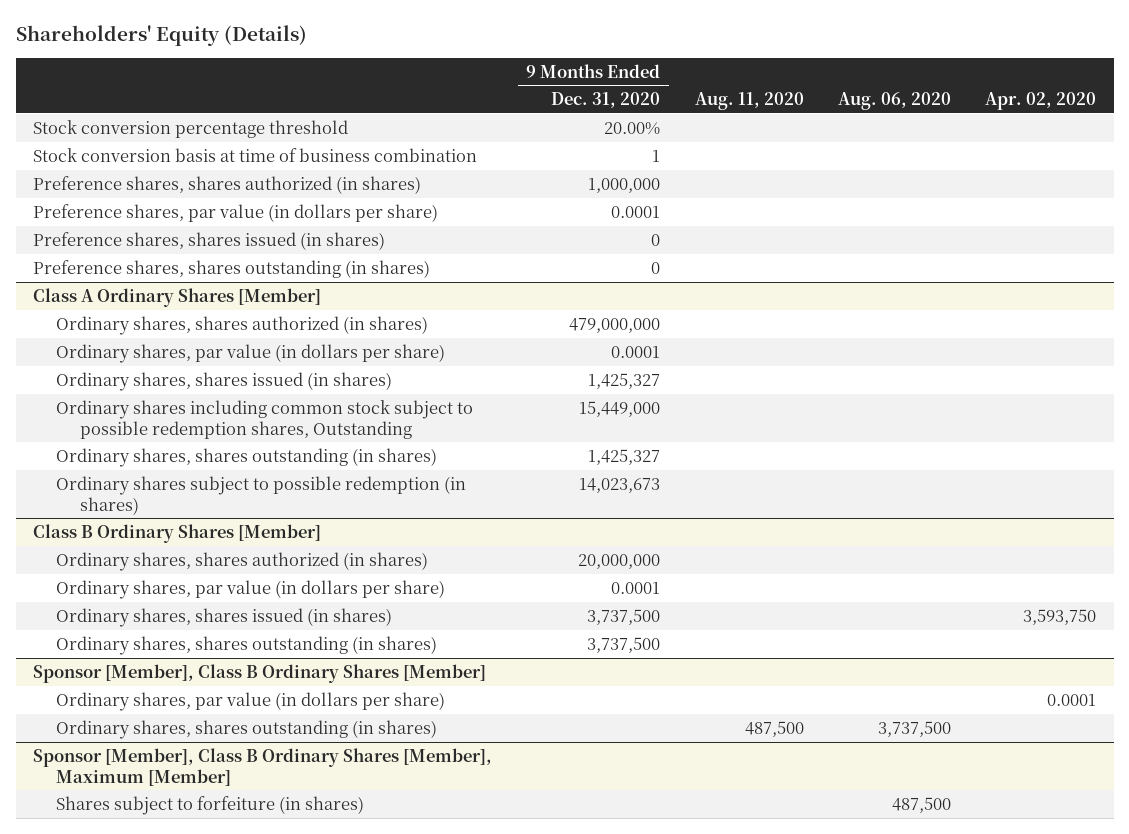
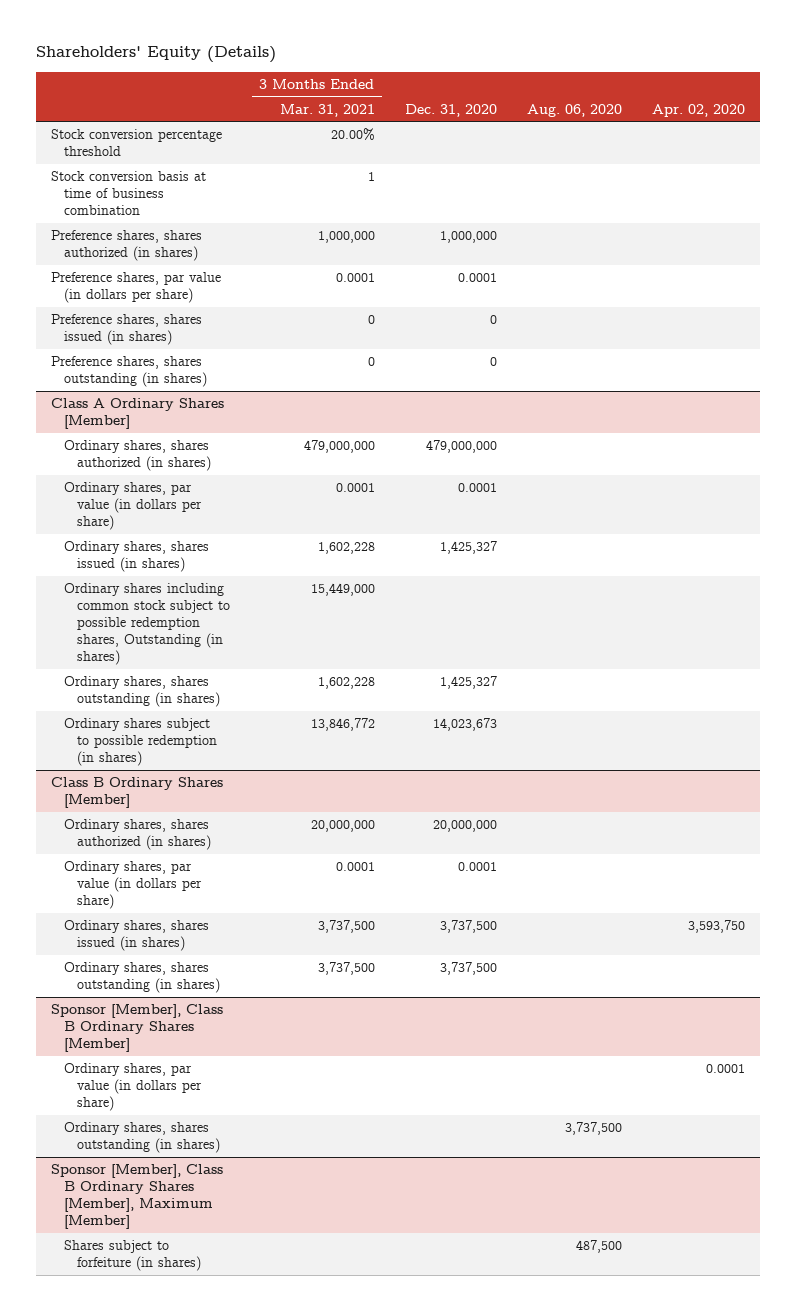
- | 9 Months Ended Dec. 31, 2020 | Aug. 11, 2020 | Aug. 06, 2020 | Apr. 02, 2020
+ | 3 Months Ended Mar. 31, 2021 | Dec. 31, 2020 | Aug. 06, 2020 | Apr. 02, 2020
@ Class A Ordinary Shares [Member]
- Ordinary shares including common stock subject to possible redemption shares, Outstanding | 15,449,000 | | |
+ Ordinary shares including common stock subject to possible redemption shares, Outstanding (in shares) | 15,449,000 | | |

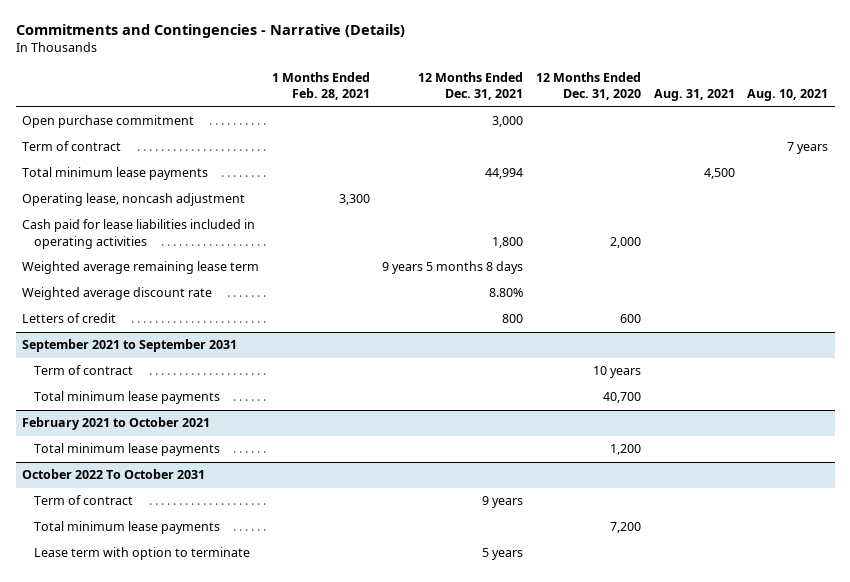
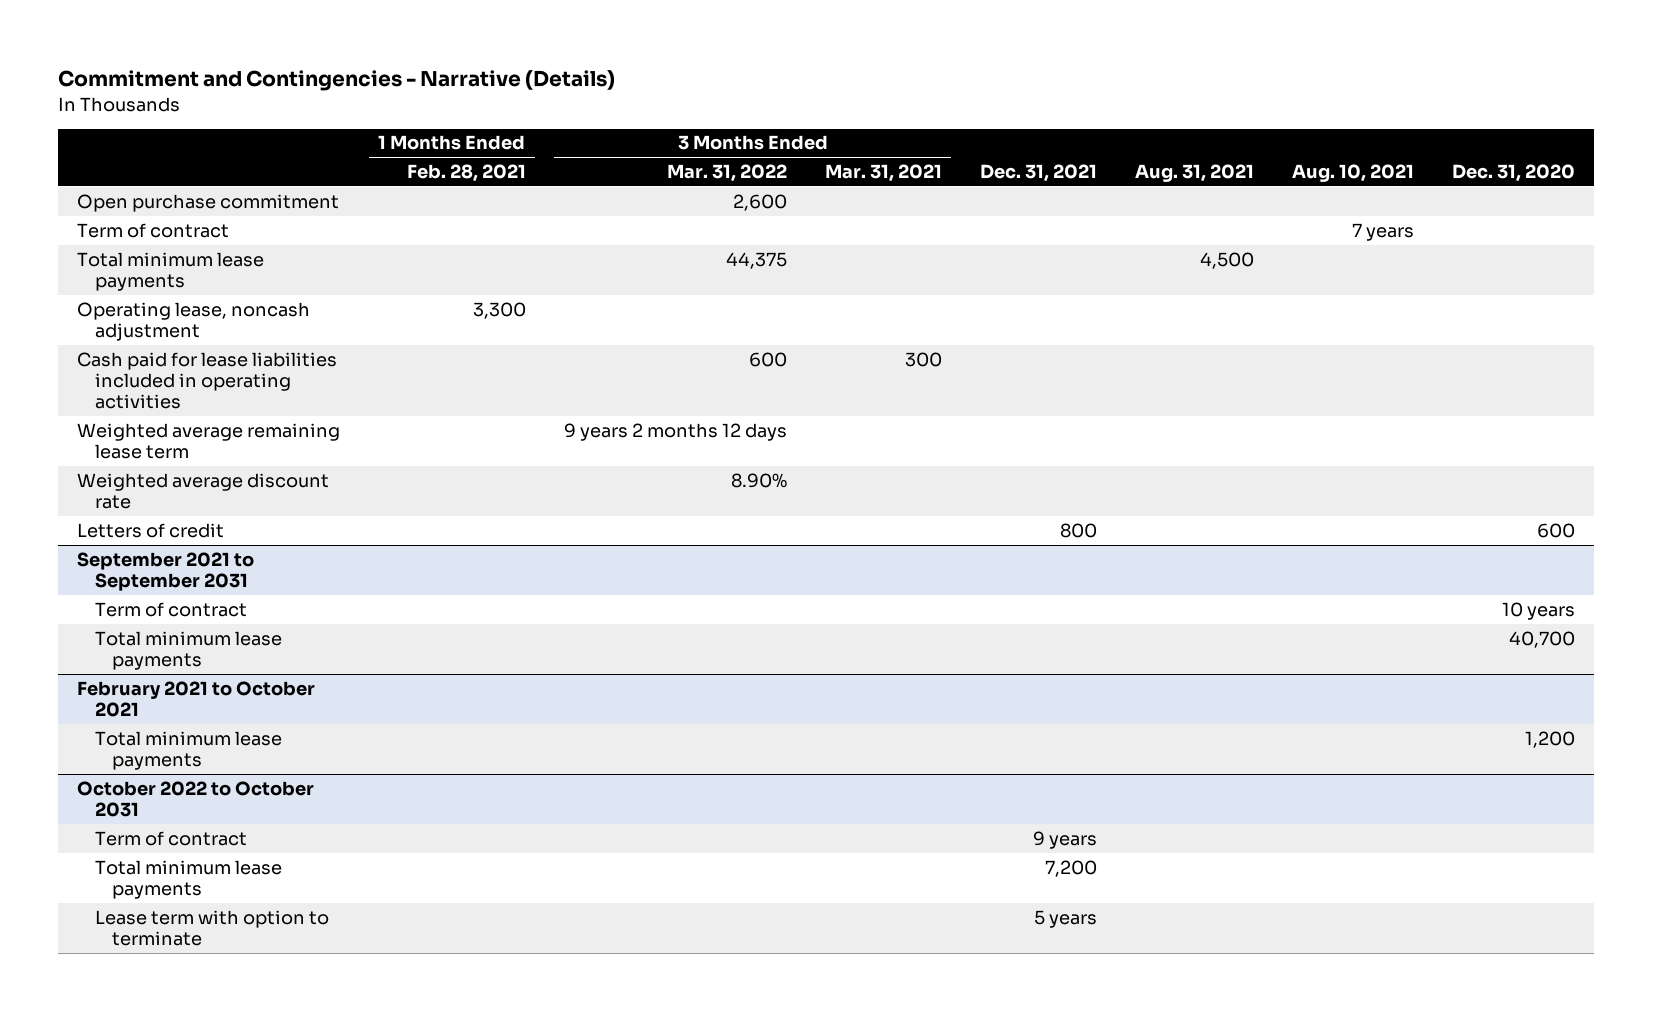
- Commitments and Contingencies - Narrative (Details)
+ Commitment and Contingencies - Narrative (Details)
- | 1 Months Ended Feb. 28, 2021 | 12 Months Ended Dec. 31, 2021 | 12 Months Ended Dec. 31, 2020 | Aug. 31, 2021 | Aug. 10, 2021
+ | 1 Months Ended Feb. 28, 2021 | 3 Months Ended Mar. 31, 2022 | 3 Months Ended Mar. 31, 2021 | Dec. 31, 2021 | Aug. 31, 2021 | Aug. 10, 2021 | Dec. 31, 2020
- October 2022 To October 2031
+ October 2022 to October 2031

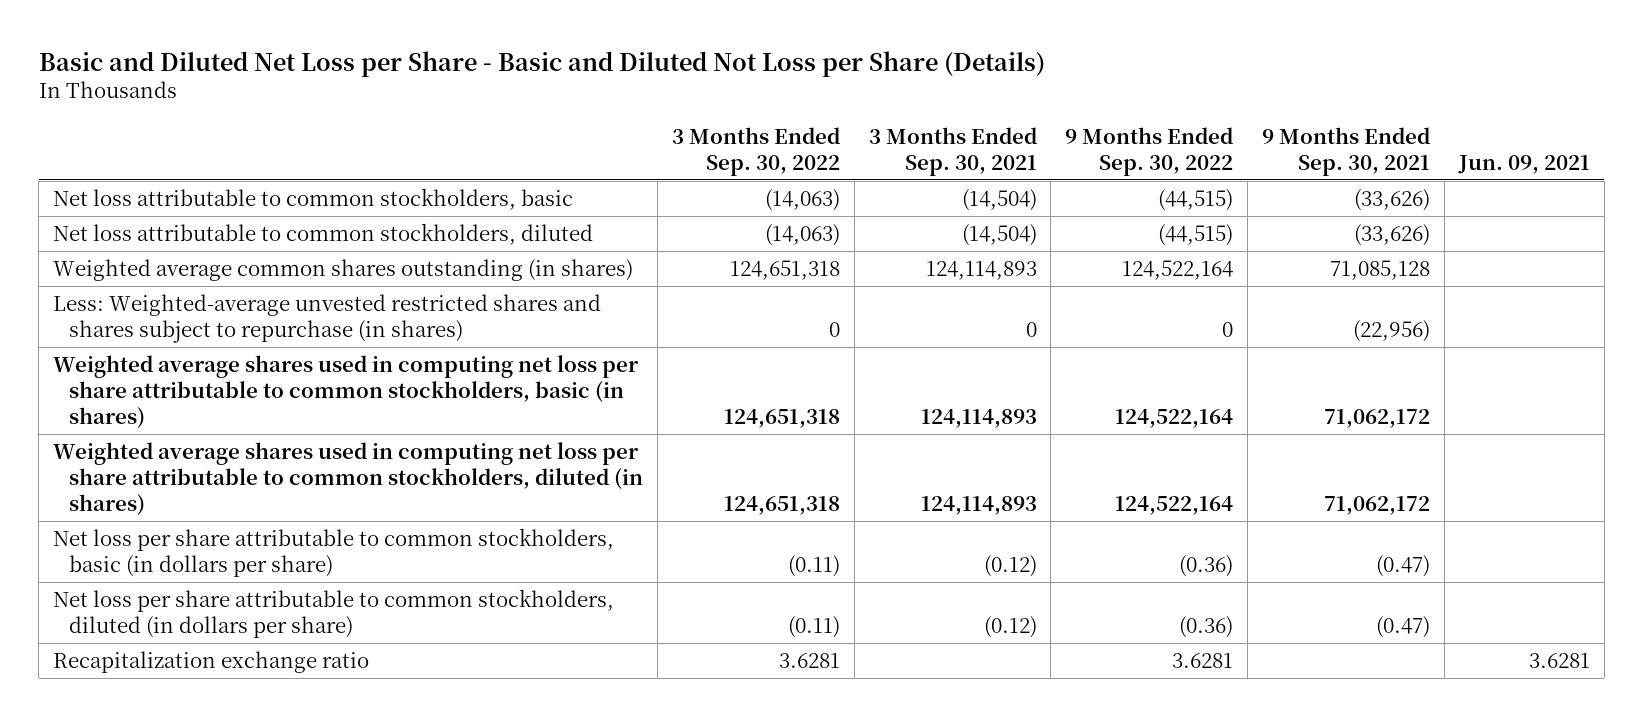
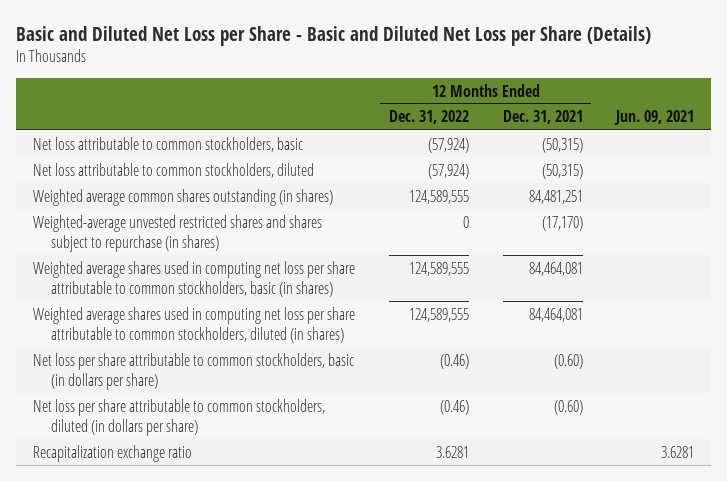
- Basic and Diluted Net Loss per Share - Basic and Diluted Not Loss per Share (Details)
+ Basic and Diluted Net Loss per Share - Basic and Diluted Net Loss per Share (Details)
- | 3 Months Ended Sep. 30, 2022 | 3 Months Ended Sep. 30, 2021 | 9 Months Ended Sep. 30, 2022 | 9 Months Ended Sep. 30, 2021 | Jun. 09, 2021
+ | 12 Months Ended Dec. 31, 2022 | 12 Months Ended Dec. 31, 2021 | Jun. 09, 2021
- Less: Weighted-average unvested restricted shares and shares subject to repurchase (in shares) | 0 | 0 | 0 | (22,956) |
+ Weighted-average unvested restricted shares and shares subject to repurchase (in shares) | 0 | (17,170) |

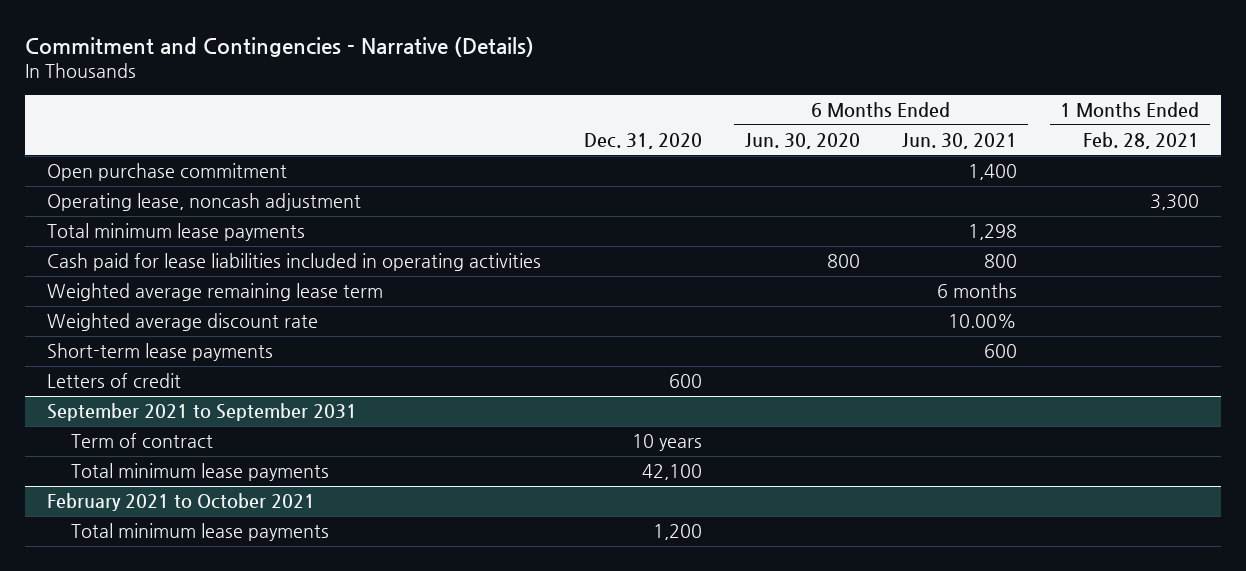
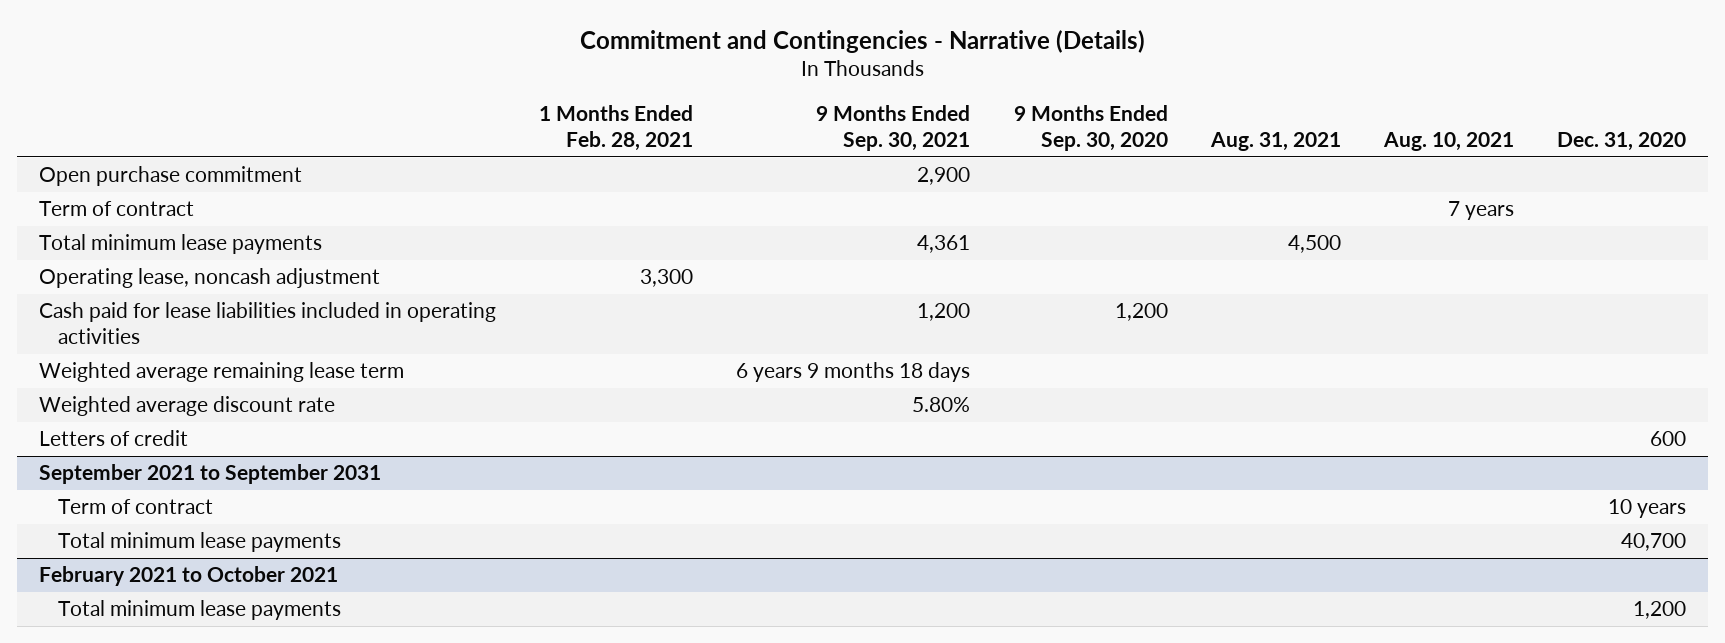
- | Dec. 31, 2020 | 6 Months Ended Jun. 30, 2020 | 6 Months Ended Jun. 30, 2021 | 1 Months Ended Feb. 28, 2021
+ | 1 Months Ended Feb. 28, 2021 | 9 Months Ended Sep. 30, 2021 | 9 Months Ended Sep. 30, 2020 | Aug. 31, 2021 | Aug. 10, 2021 | Dec. 31, 2020
+ Term of contract | | | | | 7 years |
moved down: Operating lease, noncash adjustment | 3,300 | | | | |
- Short-term lease payments | | | 600 |
@ September 2021 to September 2031
- Total minimum lease payments | 42,100 | | |
+ Total minimum lease payments | | | | | | 40,700

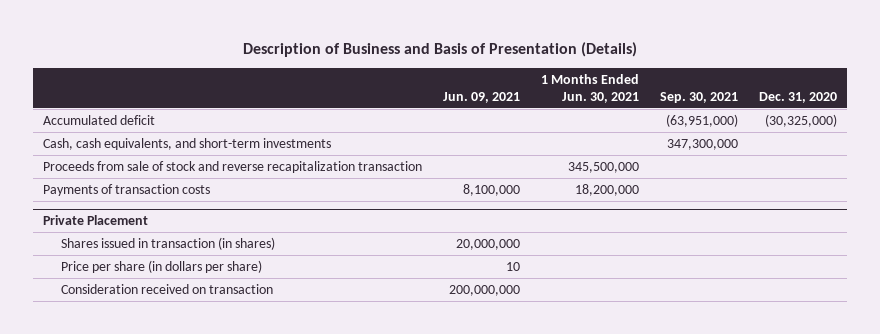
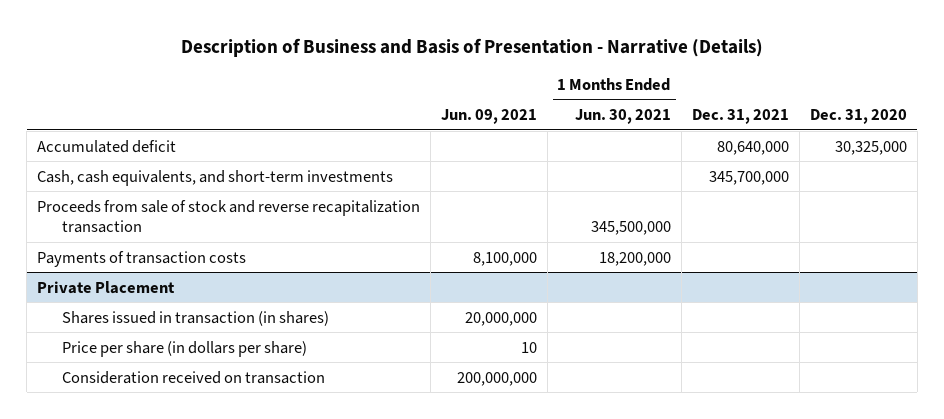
- Description of Business and Basis of Presentation (Details)
+ Description of Business and Basis of Presentation - Narrative (Details)
- | Jun. 09, 2021 | 1 Months Ended Jun. 30, 2021 | Sep. 30, 2021 | Dec. 31, 2020
+ | Jun. 09, 2021 | 1 Months Ended Jun. 30, 2021 | Dec. 31, 2021 | Dec. 31, 2020
- Accumulated deficit | | | (63,951,000) | (30,325,000)
+ Accumulated deficit | | | 80,640,000 | 30,325,000

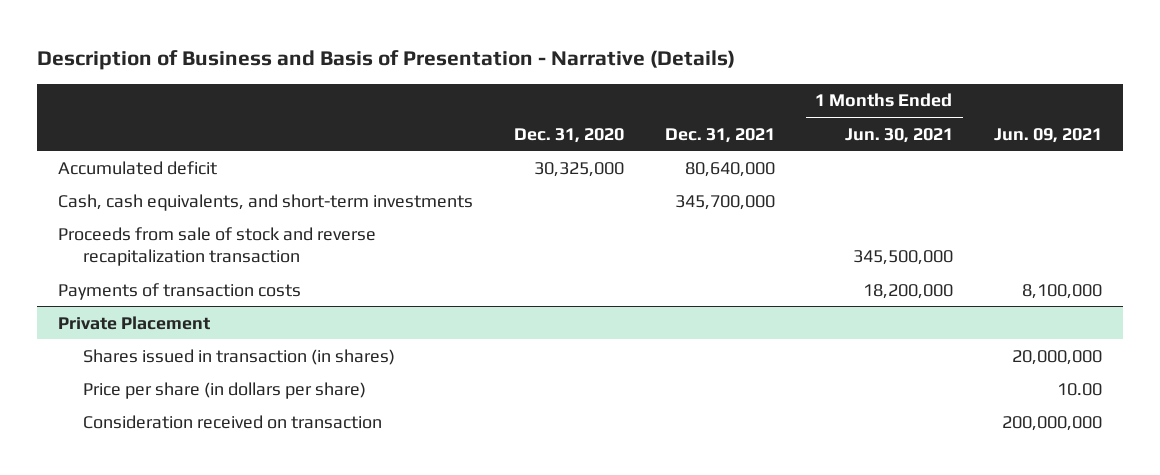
- | Jun. 09, 2021 | 1 Months Ended Jun. 30, 2021 | Dec. 31, 2021 | Dec. 31, 2020
+ | Dec. 31, 2020 | Dec. 31, 2021 | 1 Months Ended Jun. 30, 2021 | Jun. 09, 2021
@ Private Placement
- Price per share (in dollars per share) | 10 | | |
+ Price per share (in dollars per share) | | | | 10.00

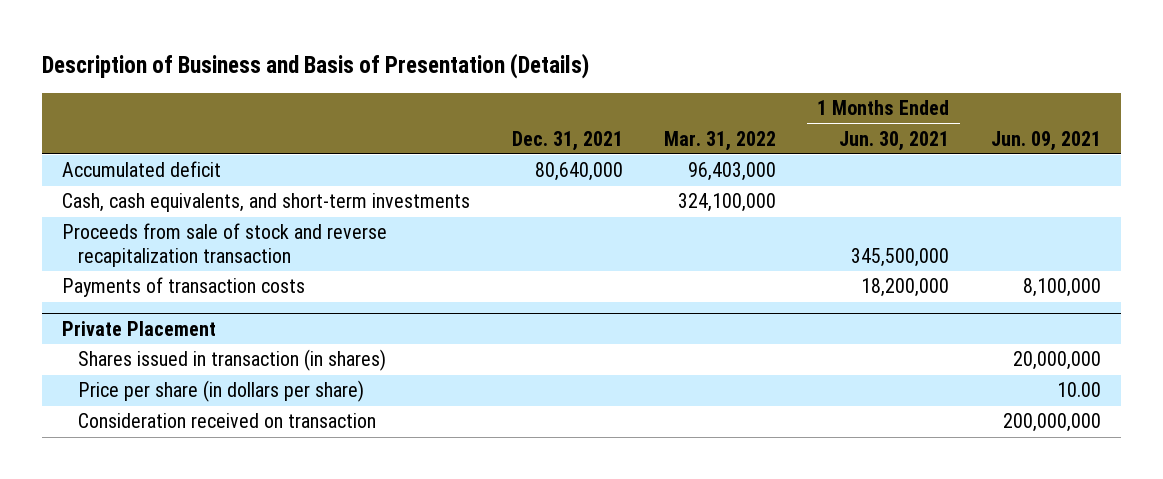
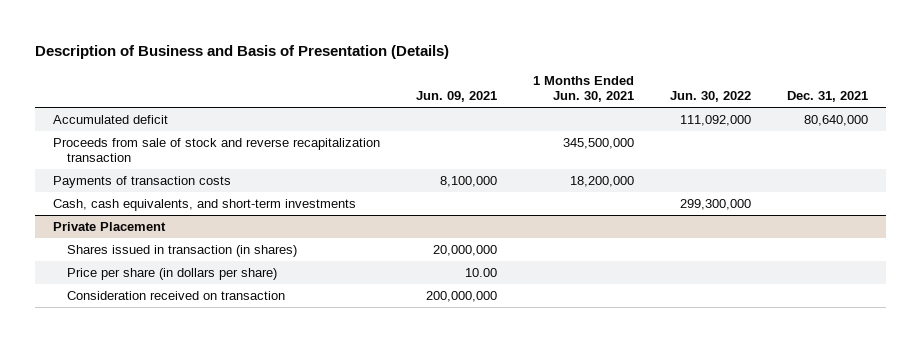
- | Dec. 31, 2021 | Mar. 31, 2022 | 1 Months Ended Jun. 30, 2021 | Jun. 09, 2021
+ | Jun. 09, 2021 | 1 Months Ended Jun. 30, 2021 | Jun. 30, 2022 | Dec. 31, 2021
moved down: Cash, cash equivalents, and short-term investments | | | 299,300,000 |

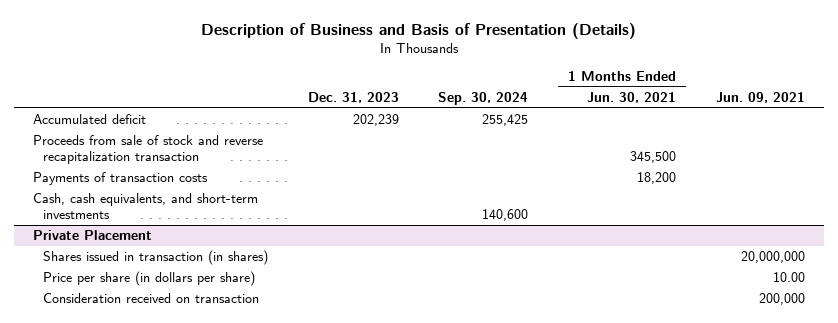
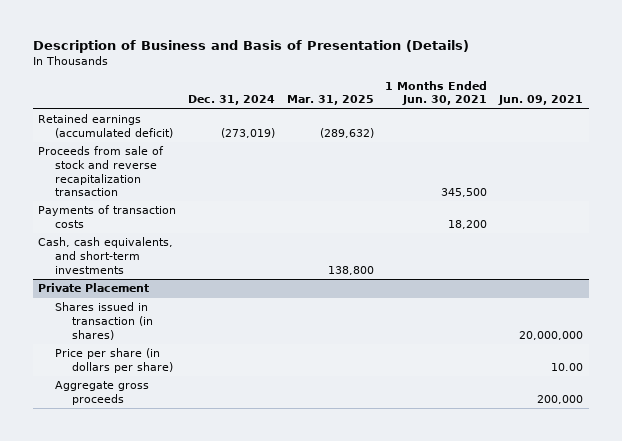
- | Dec. 31, 2023 | Sep. 30, 2024 | 1 Months Ended Jun. 30, 2021 | Jun. 09, 2021
+ | Dec. 31, 2024 | Mar. 31, 2025 | 1 Months Ended Jun. 30, 2021 | Jun. 09, 2021
- Accumulated deficit | 202,239 | 255,425 | |
+ Retained earnings (accumulated deficit) | (273,019) | (289,632) | |
@ Private Placement
- Consideration received on transaction | | | | 200,000
+ Aggregate gross proceeds | | | | 200,000

